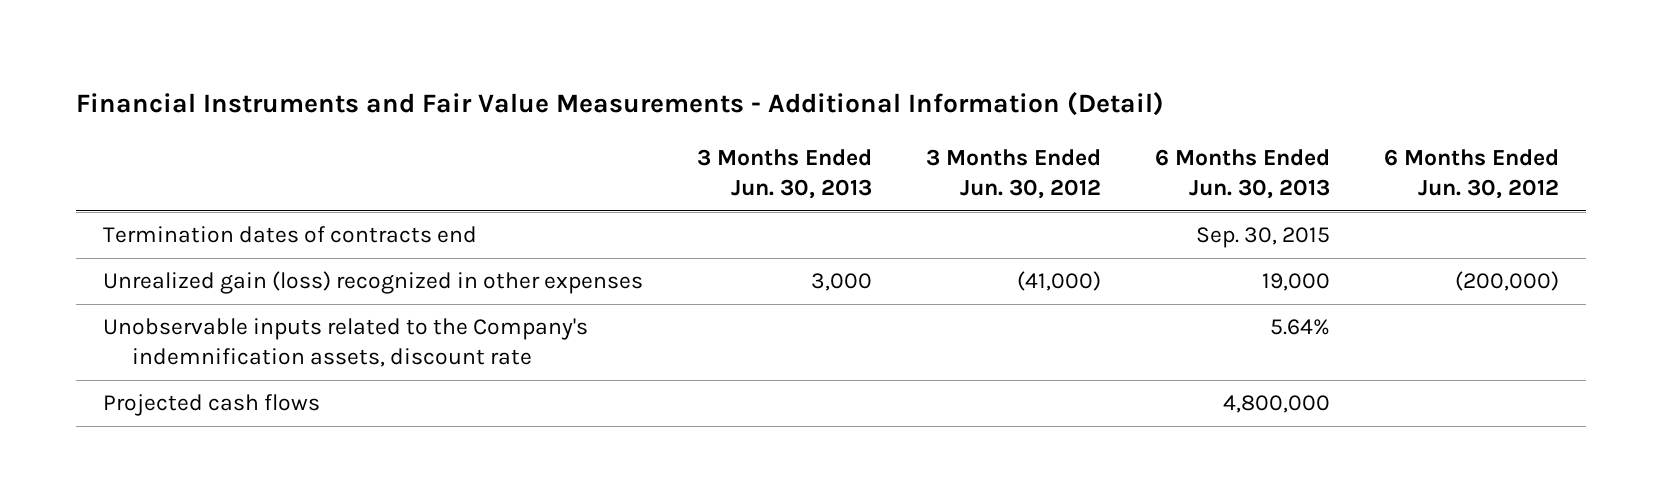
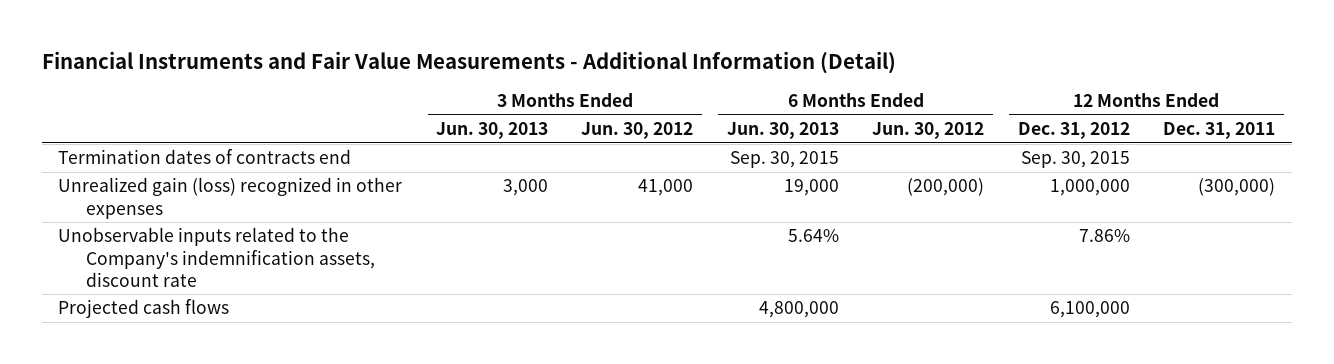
- | 3 Months Ended Jun. 30, 2013 | 3 Months Ended Jun. 30, 2012 | 6 Months Ended Jun. 30, 2013 | 6 Months Ended Jun. 30, 2012
+ | 3 Months Ended Jun. 30, 2013 | 3 Months Ended Jun. 30, 2012 | 6 Months Ended Jun. 30, 2013 | 6 Months Ended Jun. 30, 2012 | 12 Months Ended Dec. 31, 2012 | 12 Months Ended Dec. 31, 2011
- Unrealized gain (loss) recognized in other expenses | 3,000 | (41,000) | 19,000 | (200,000)
+ Unrealized gain (loss) recognized in other expenses | 3,000 | 41,000 | 19,000 | (200,000) | 1,000,000 | (300,000)

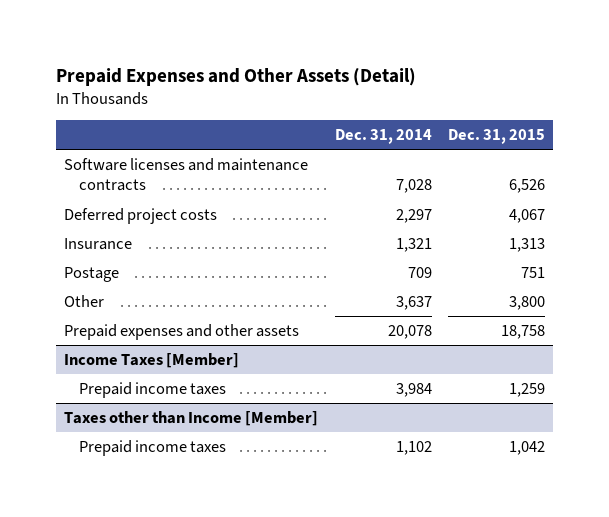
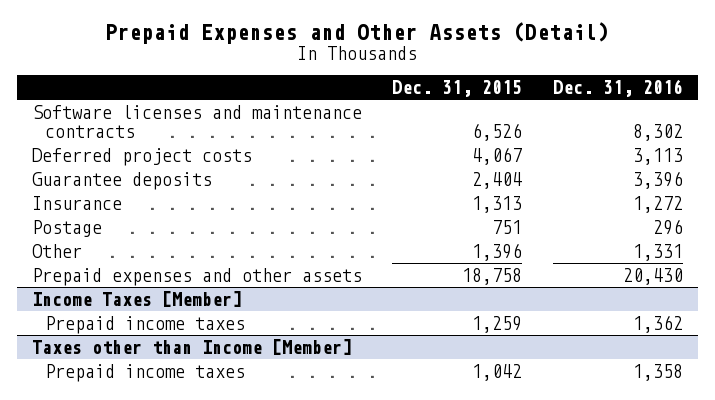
- | Dec. 31, 2014 | Dec. 31, 2015
+ | Dec. 31, 2015 | Dec. 31, 2016
+ Guarantee deposits | 2,404 | 3,396
- Other | 3,637 | 3,800
+ Other | 1,396 | 1,331

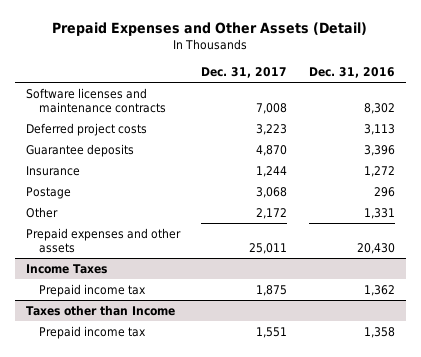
- | Dec. 31, 2015 | Dec. 31, 2016
+ | Dec. 31, 2017 | Dec. 31, 2016
- Income Taxes [Member]
- Prepaid income taxes | 1,259 | 1,362
- Taxes other than Income [Member]
- Prepaid income taxes | 1,042 | 1,358
+ Income Taxes
+ Prepaid income tax | 1,875 | 1,362
+ Taxes other than Income
+ Prepaid income tax | 1,551 | 1,358

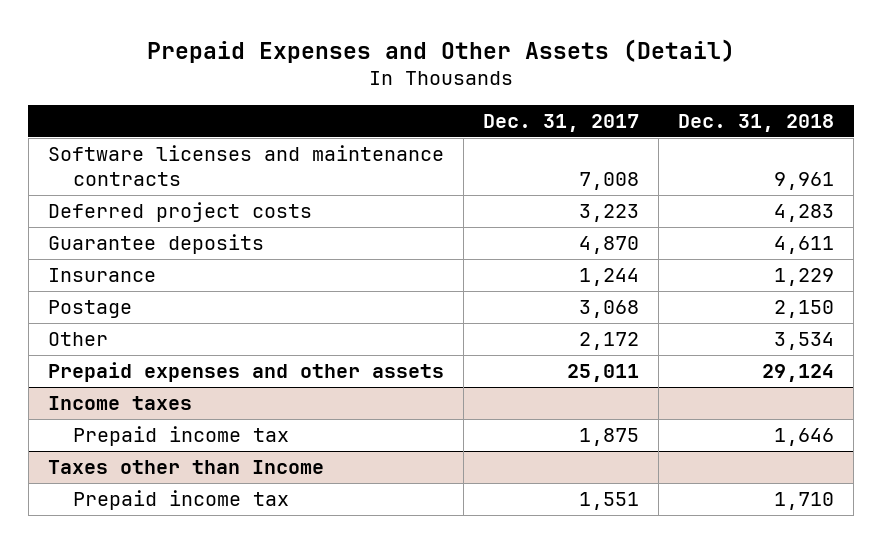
- | Dec. 31, 2017 | Dec. 31, 2016
+ | Dec. 31, 2017 | Dec. 31, 2018
- Income Taxes
+ Income taxes

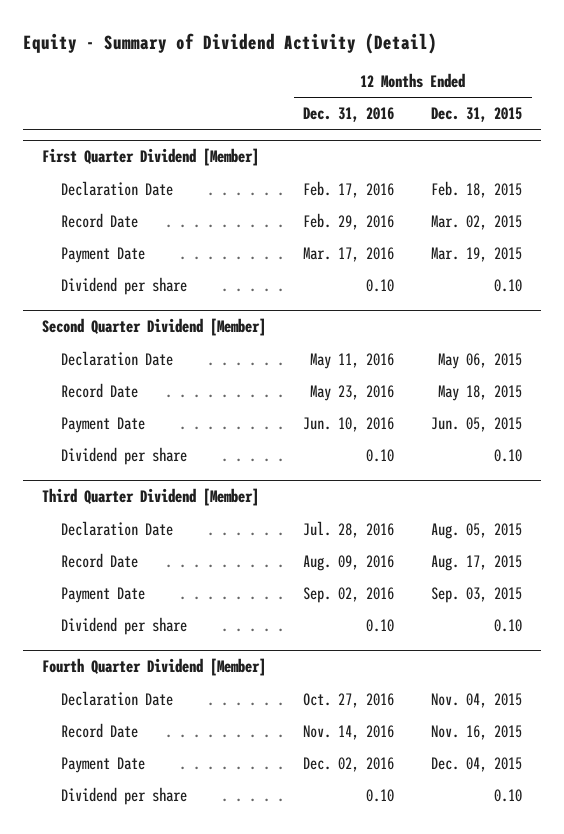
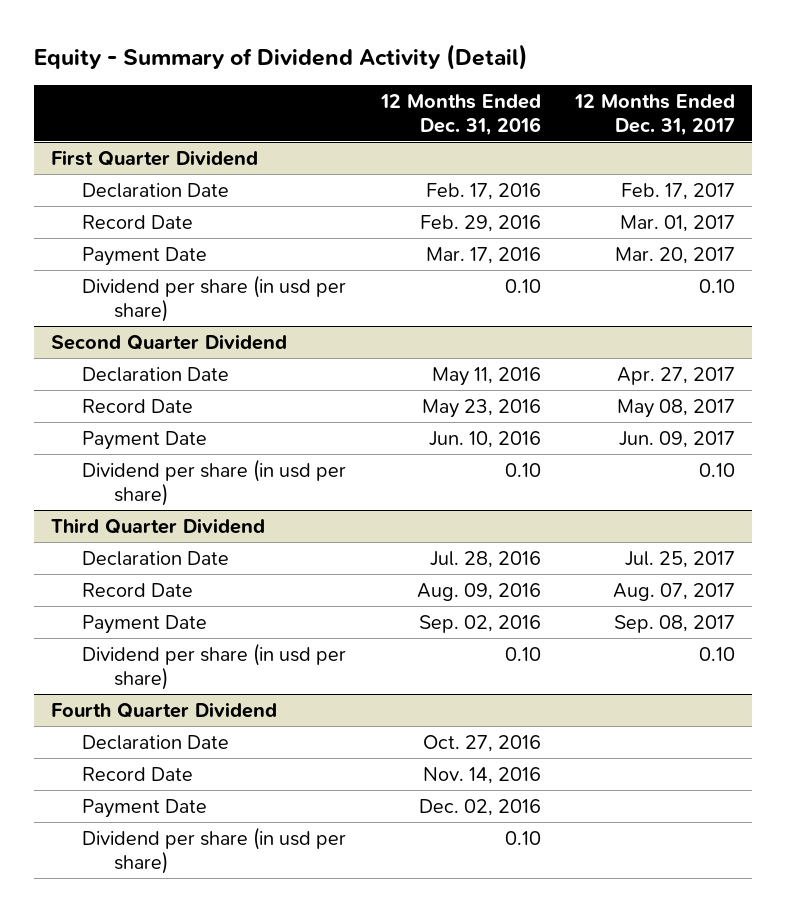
- | 12 Months Ended Dec. 31, 2016 | 12 Months Ended Dec. 31, 2015
+ | 12 Months Ended Dec. 31, 2016 | 12 Months Ended Dec. 31, 2017
- First Quarter Dividend [Member]
+ First Quarter Dividend
- Dividend per share | 0.10 | 0.10
- Second Quarter Dividend [Member]
+ Dividend per share (in usd per share) | 0.10 | 0.10
+ Second Quarter Dividend
- Dividend per share | 0.10 | 0.10
- Third Quarter Dividend [Member]
+ Dividend per share (in usd per share) | 0.10 | 0.10
+ Third Quarter Dividend
- Dividend per share | 0.10 | 0.10
- Fourth Quarter Dividend [Member]
+ Dividend per share (in usd per share) | 0.10 | 0.10
+ Fourth Quarter Dividend
- Dividend per share | 0.10 | 0.10
+ Dividend per share (in usd per share) | 0.10 |

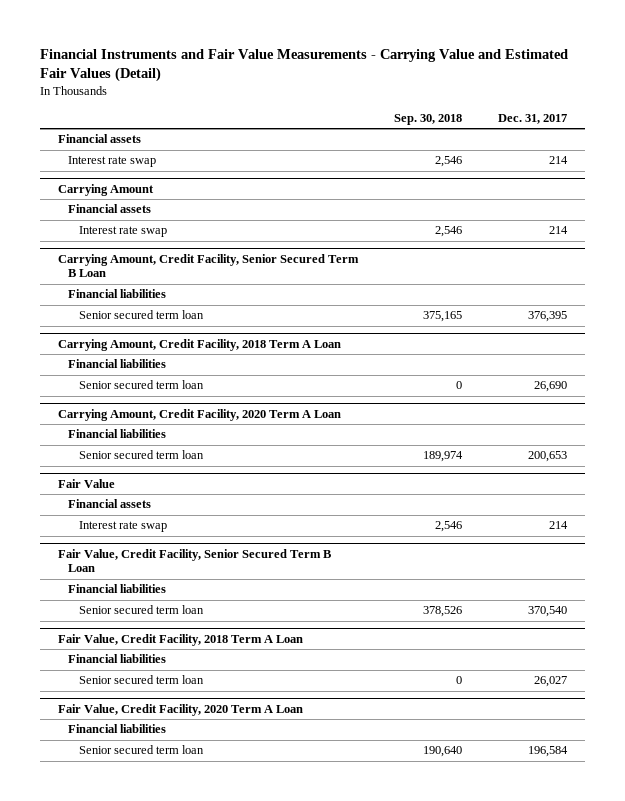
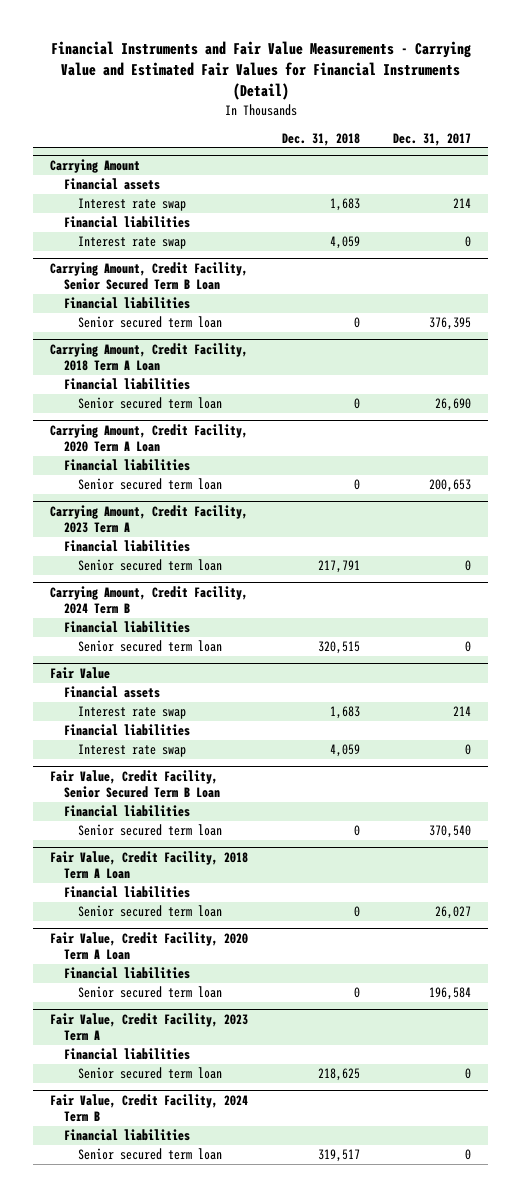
- Financial Instruments and Fair Value Measurements - Carrying Value and Estimated Fair Values (Detail)
+ Financial Instruments and Fair Value Measurements - Carrying Value and Estimated Fair Values for Financial Instruments (Detail)
- | Sep. 30, 2018 | Dec. 31, 2017
+ | Dec. 31, 2018 | Dec. 31, 2017
- Financial assets
- Interest rate swap | 2,546 | 214
@ Carrying Amount
+ Financial liabilities
+ Interest rate swap | 4,059 | 0
+ Carrying Amount, Credit Facility, 2023 Term A
+ Financial liabilities
+ Senior secured term loan | 217,791 | 0
+ Carrying Amount, Credit Facility, 2024 Term B
+ Financial liabilities
+ Senior secured term loan | 320,515 | 0
@ Fair Value
+ Financial liabilities
+ Interest rate swap | 4,059 | 0
+ Fair Value, Credit Facility, 2023 Term A
+ Financial liabilities
+ Senior secured term loan | 218,625 | 0
+ Fair Value, Credit Facility, 2024 Term B
+ Financial liabilities
+ Senior secured term loan | 319,517 | 0

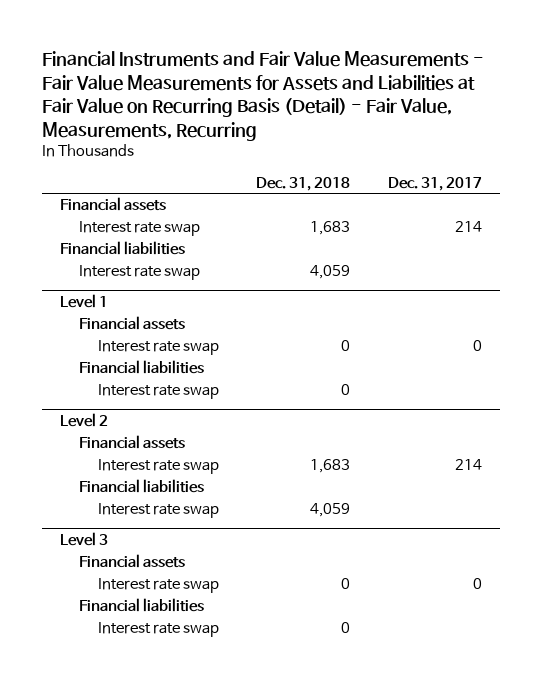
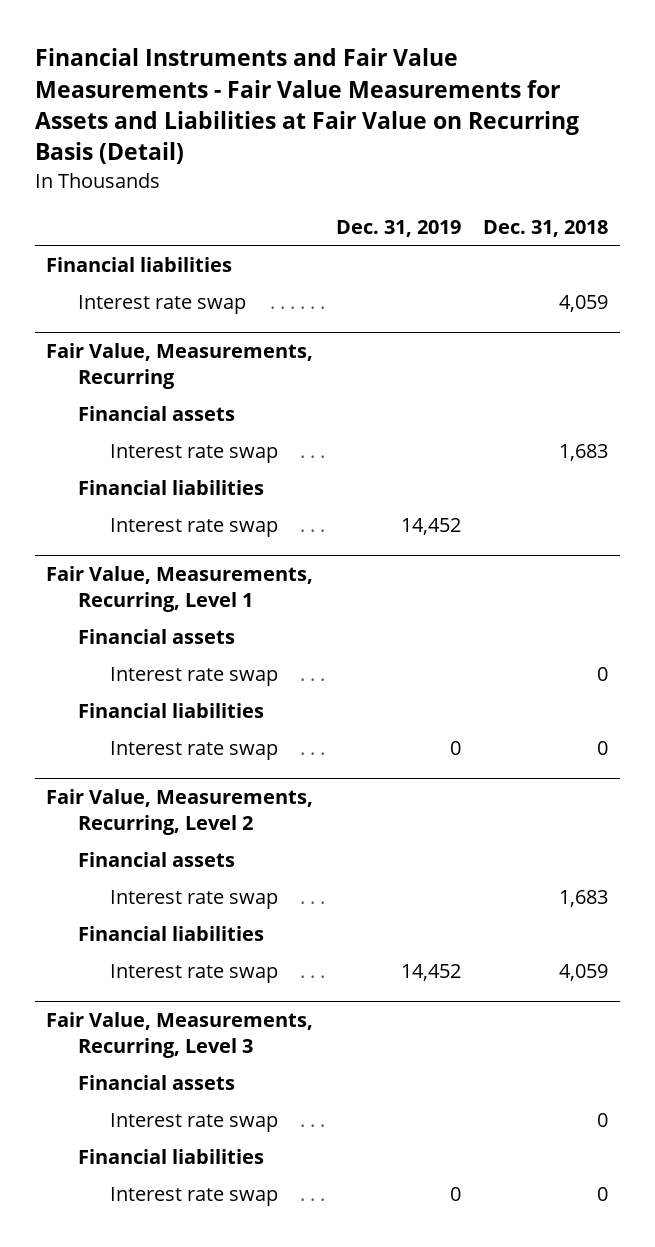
- Financial Instruments and Fair Value Measurements - Fair Value Measurements for Assets and Liabilities at Fair Value on Recurring Basis (Detail) - Fair Value, Measurements, Recurring
+ Financial Instruments and Fair Value Measurements - Fair Value Measurements for Assets and Liabilities at Fair Value on Recurring Basis (Detail)
- | Dec. 31, 2018 | Dec. 31, 2017
+ | Dec. 31, 2019 | Dec. 31, 2018
+ Financial liabilities
moved up: Interest rate swap | | 4,059
+ Fair Value, Measurements, Recurring
- Level 1
+ Interest rate swap | 14,452 |
+ Fair Value, Measurements, Recurring, Level 1
- Level 2
+ Fair Value, Measurements, Recurring, Level 2
- Level 3
+ Fair Value, Measurements, Recurring, Level 3

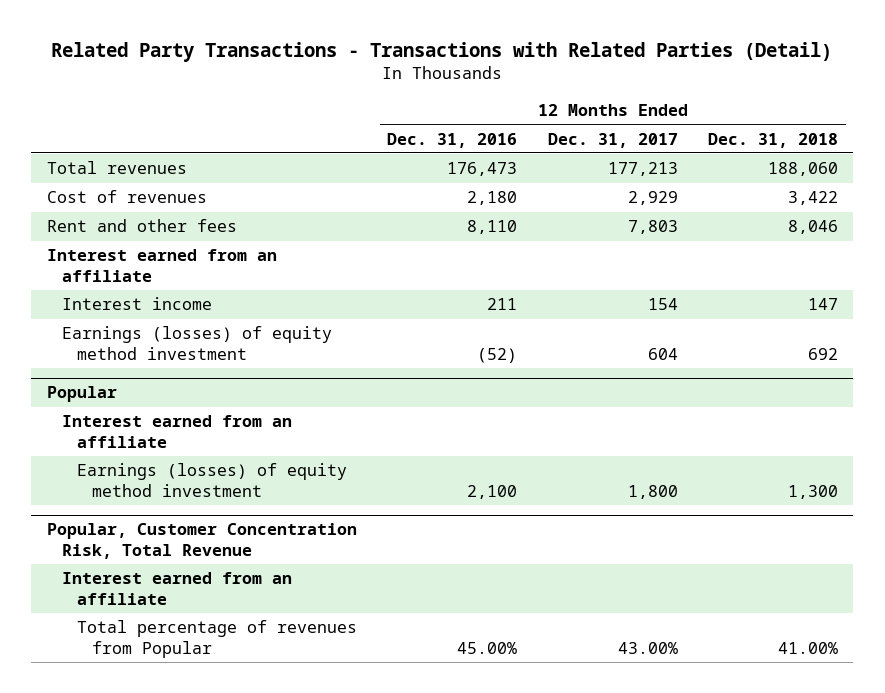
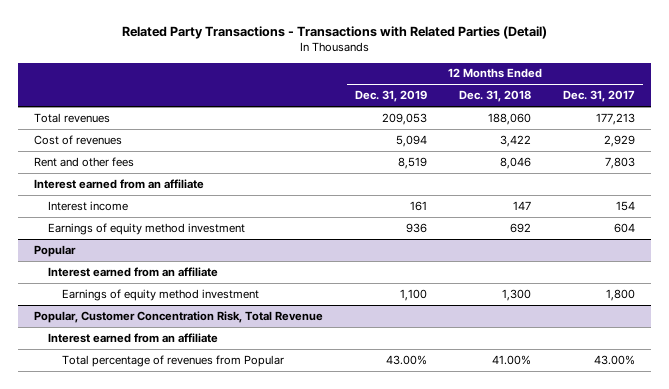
- | 12 Months Ended Dec. 31, 2016 | 12 Months Ended Dec. 31, 2017 | 12 Months Ended Dec. 31, 2018
+ | 12 Months Ended Dec. 31, 2019 | 12 Months Ended Dec. 31, 2018 | 12 Months Ended Dec. 31, 2017
- Earnings (losses) of equity method investment | (52) | 604 | 692
+ Earnings of equity method investment | 936 | 692 | 604
@ Popular
- Earnings (losses) of equity method investment | 2,100 | 1,800 | 1,300
+ Earnings of equity method investment | 1,100 | 1,300 | 1,800

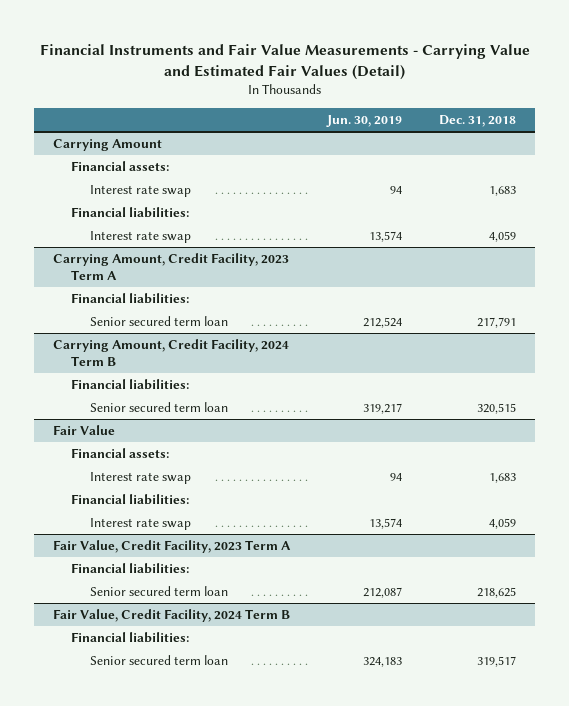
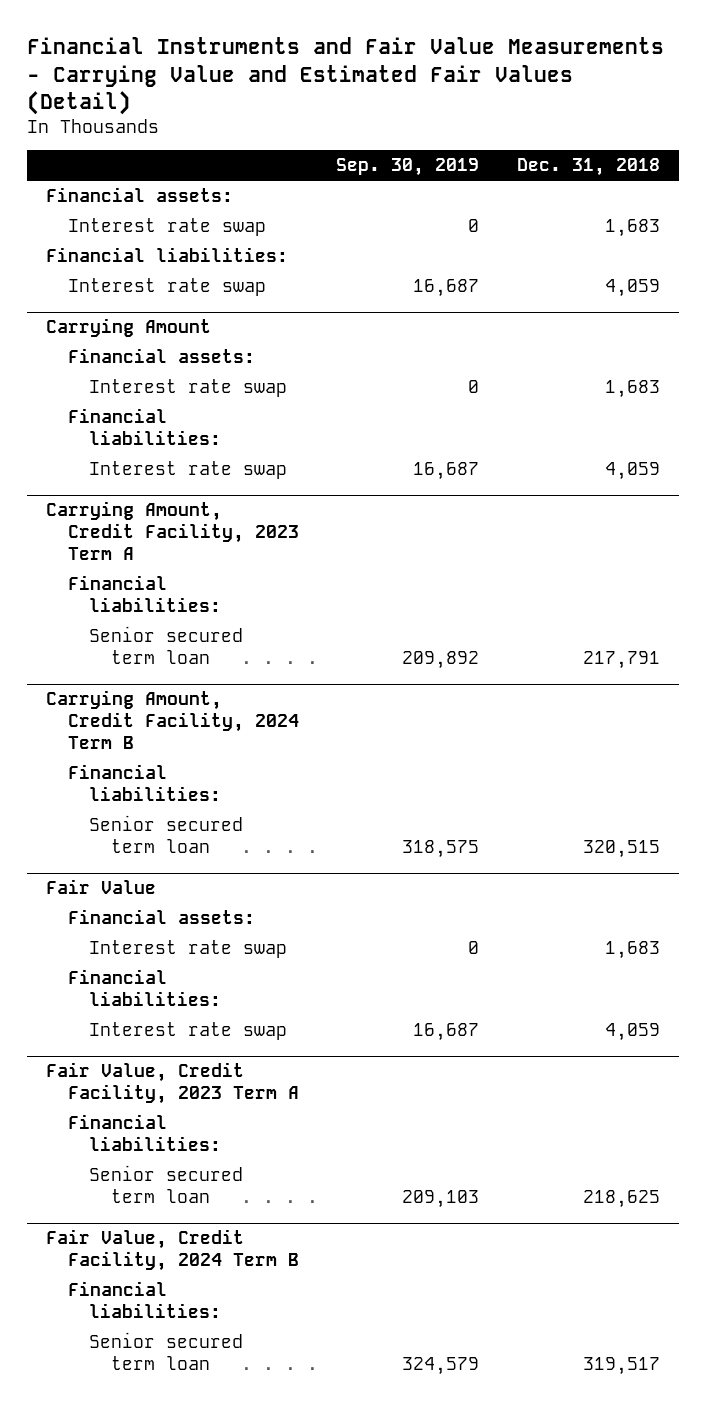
- | Jun. 30, 2019 | Dec. 31, 2018
+ | Sep. 30, 2019 | Dec. 31, 2018
+ Financial assets:
+ Interest rate swap | 0 | 1,683
+ Financial liabilities:
+ Interest rate swap | 16,687 | 4,059

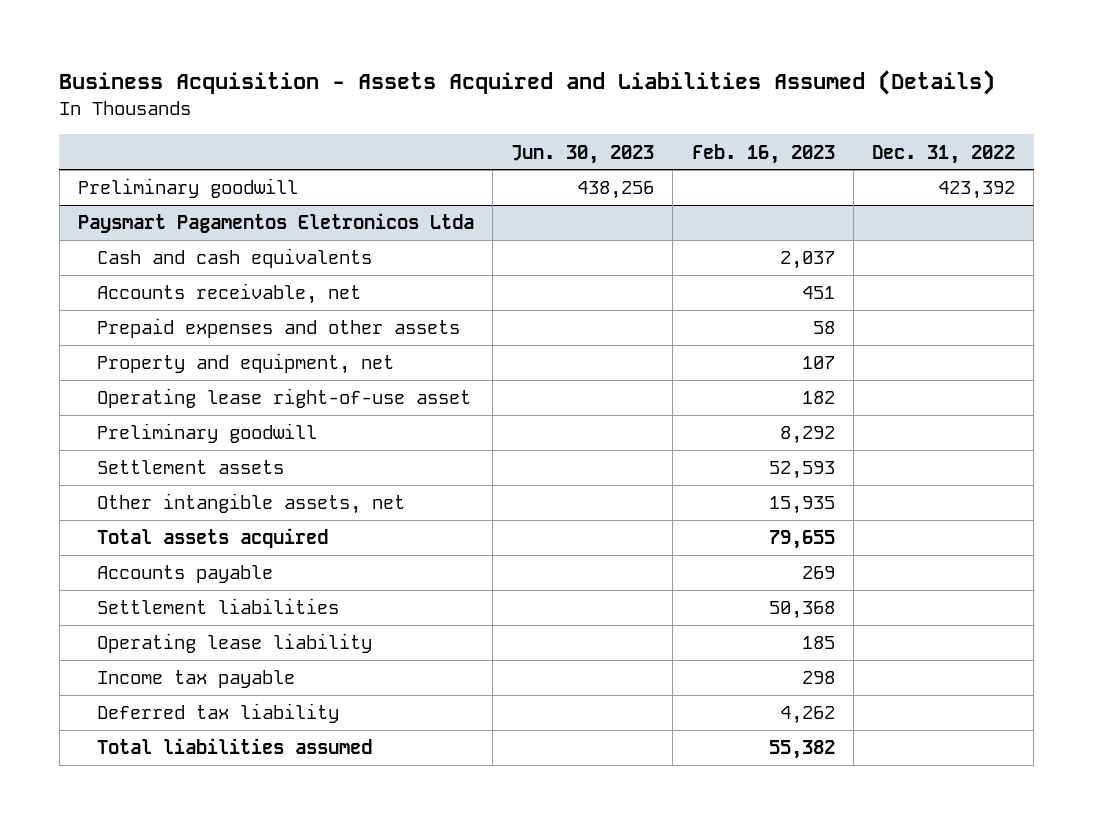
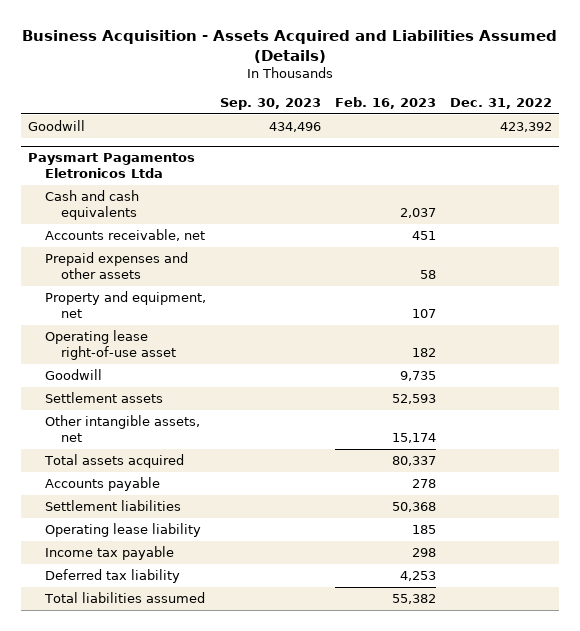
- | Jun. 30, 2023 | Feb. 16, 2023 | Dec. 31, 2022
+ | Sep. 30, 2023 | Feb. 16, 2023 | Dec. 31, 2022
- Preliminary goodwill | 438,256 | | 423,392
+ Goodwill | 434,496 | | 423,392
@ Paysmart Pagamentos Eletronicos Ltda
- Preliminary goodwill | | 8,292 |
+ Goodwill | | 9,735 |
- Other intangible assets, net | | 15,935 |
- Total assets acquired | | 79,655 |
- Accounts payable | | 269 |
+ Other intangible assets, net | | 15,174 |
+ Total assets acquired | | 80,337 |
+ Accounts payable | | 278 |
- Deferred tax liability | | 4,262 |
+ Deferred tax liability | | 4,253 |

